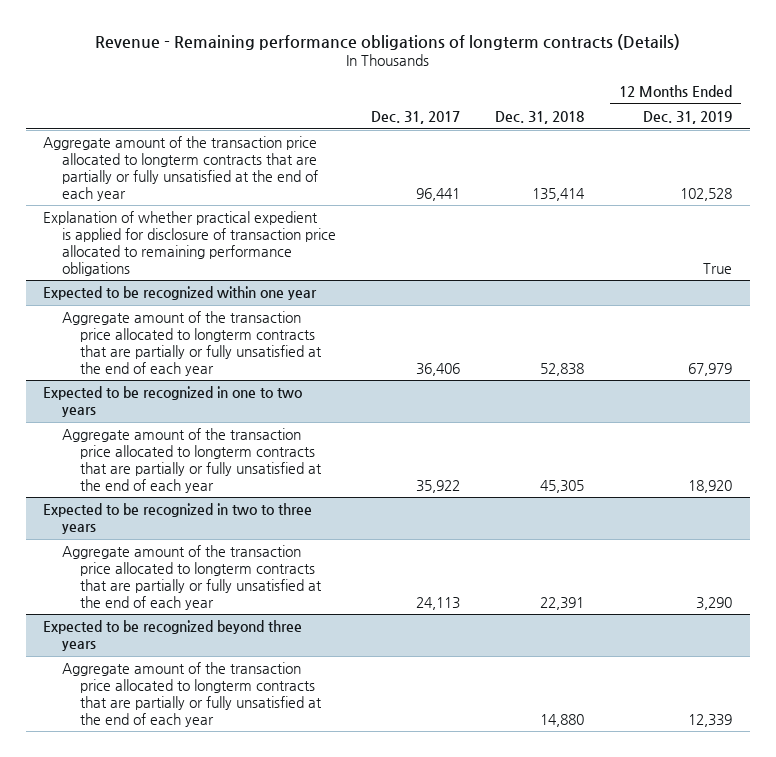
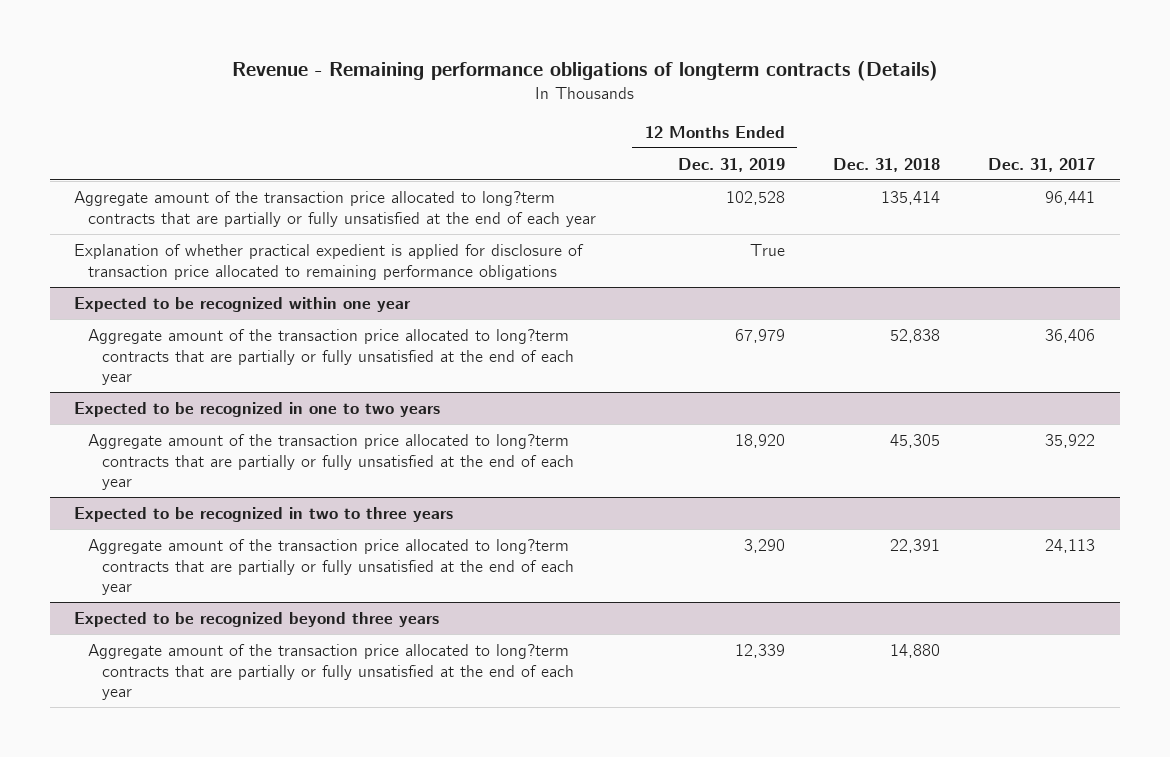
- | Dec. 31, 2017 | Dec. 31, 2018 | 12 Months Ended Dec. 31, 2019
+ | 12 Months Ended Dec. 31, 2019 | Dec. 31, 2018 | Dec. 31, 2017
- Aggregate amount of the transaction price allocated to longterm contracts that are partially or fully unsatisfied at the end of each year | 96,441 | 135,414 | 102,528
+ Aggregate amount of the transaction price allocated to long?term contracts that are partially or fully unsatisfied at the end of each year | 102,528 | 135,414 | 96,441
@ Expected to be recognized within one year
- Aggregate amount of the transaction price allocated to longterm contracts that are partially or fully unsatisfied at the end of each year | 36,406 | 52,838 | 67,979
+ Aggregate amount of the transaction price allocated to long?term contracts that are partially or fully unsatisfied at the end of each year | 67,979 | 52,838 | 36,406
@ Expected to be recognized in one to two years
- Aggregate amount of the transaction price allocated to longterm contracts that are partially or fully unsatisfied at the end of each year | 35,922 | 45,305 | 18,920
+ Aggregate amount of the transaction price allocated to long?term contracts that are partially or fully unsatisfied at the end of each year | 18,920 | 45,305 | 35,922
@ Expected to be recognized in two to three years
- Aggregate amount of the transaction price allocated to longterm contracts that are partially or fully unsatisfied at the end of each year | 24,113 | 22,391 | 3,290
+ Aggregate amount of the transaction price allocated to long?term contracts that are partially or fully unsatisfied at the end of each year | 3,290 | 22,391 | 24,113
@ Expected to be recognized beyond three years
- Aggregate amount of the transaction price allocated to longterm contracts that are partially or fully unsatisfied at the end of each year | | 14,880 | 12,339
+ Aggregate amount of the transaction price allocated to long?term contracts that are partially or fully unsatisfied at the end of each year | 12,339 | 14,880 |

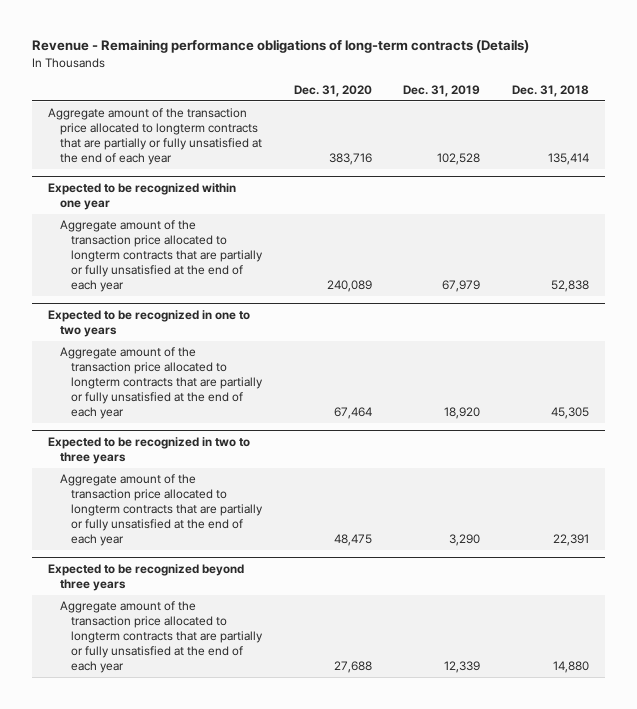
- Revenue - Remaining performance obligations of longterm contracts (Details)
+ Revenue - Remaining performance obligations of long-term contracts (Details)
- | 12 Months Ended Dec. 31, 2019 | Dec. 31, 2018 | Dec. 31, 2017
+ | Dec. 31, 2020 | Dec. 31, 2019 | Dec. 31, 2018
- Aggregate amount of the transaction price allocated to long?term contracts that are partially or fully unsatisfied at the end of each year | 102,528 | 135,414 | 96,441
- Explanation of whether practical expedient is applied for disclosure of transaction price allocated to remaining performance obligations | True | |
+ Aggregate amount of the transaction price allocated to longterm contracts that are partially or fully unsatisfied at the end of each year | 383,716 | 102,528 | 135,414
@ Expected to be recognized within one year
- Aggregate amount of the transaction price allocated to long?term contracts that are partially or fully unsatisfied at the end of each year | 67,979 | 52,838 | 36,406
+ Aggregate amount of the transaction price allocated to longterm contracts that are partially or fully unsatisfied at the end of each year | 240,089 | 67,979 | 52,838
@ Expected to be recognized in one to two years
- Aggregate amount of the transaction price allocated to long?term contracts that are partially or fully unsatisfied at the end of each year | 18,920 | 45,305 | 35,922
+ Aggregate amount of the transaction price allocated to longterm contracts that are partially or fully unsatisfied at the end of each year | 67,464 | 18,920 | 45,305
@ Expected to be recognized in two to three years
- Aggregate amount of the transaction price allocated to long?term contracts that are partially or fully unsatisfied at the end of each year | 3,290 | 22,391 | 24,113
+ Aggregate amount of the transaction price allocated to longterm contracts that are partially or fully unsatisfied at the end of each year | 48,475 | 3,290 | 22,391
@ Expected to be recognized beyond three years
- Aggregate amount of the transaction price allocated to long?term contracts that are partially or fully unsatisfied at the end of each year | 12,339 | 14,880 |
+ Aggregate amount of the transaction price allocated to longterm contracts that are partially or fully unsatisfied at the end of each year | 27,688 | 12,339 | 14,880

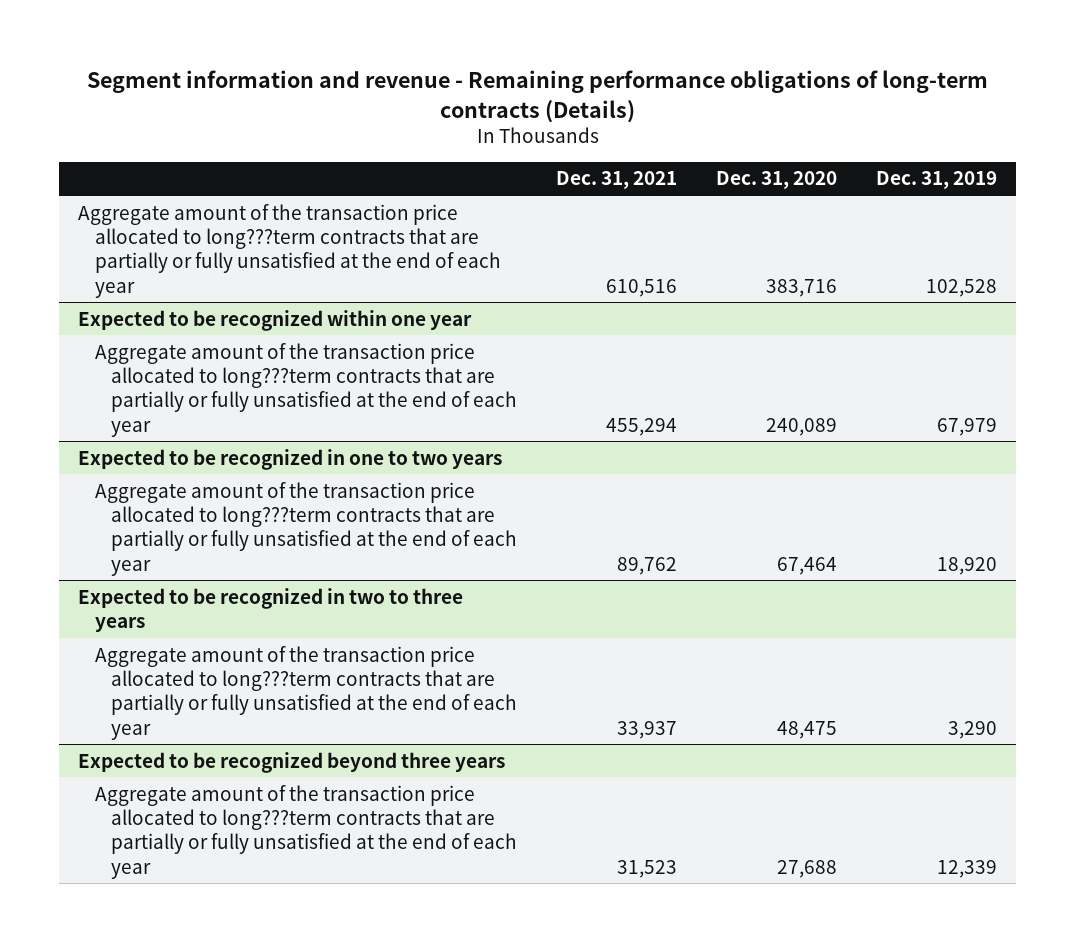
- Revenue - Remaining performance obligations of long-term contracts (Details)
+ Segment information and revenue - Remaining performance obligations of long-term contracts (Details)
- | Dec. 31, 2020 | Dec. 31, 2019 | Dec. 31, 2018
+ | Dec. 31, 2021 | Dec. 31, 2020 | Dec. 31, 2019
- Aggregate amount of the transaction price allocated to longterm contracts that are partially or fully unsatisfied at the end of each year | 383,716 | 102,528 | 135,414
+ Aggregate amount of the transaction price allocated to long???term contracts that are partially or fully unsatisfied at the end of each year | 610,516 | 383,716 | 102,528
@ Expected to be recognized within one year
- Aggregate amount of the transaction price allocated to longterm contracts that are partially or fully unsatisfied at the end of each year | 240,089 | 67,979 | 52,838
+ Aggregate amount of the transaction price allocated to long???term contracts that are partially or fully unsatisfied at the end of each year | 455,294 | 240,089 | 67,979
@ Expected to be recognized in one to two years
- Aggregate amount of the transaction price allocated to longterm contracts that are partially or fully unsatisfied at the end of each year | 67,464 | 18,920 | 45,305
+ Aggregate amount of the transaction price allocated to long???term contracts that are partially or fully unsatisfied at the end of each year | 89,762 | 67,464 | 18,920
@ Expected to be recognized in two to three years
- Aggregate amount of the transaction price allocated to longterm contracts that are partially or fully unsatisfied at the end of each year | 48,475 | 3,290 | 22,391
+ Aggregate amount of the transaction price allocated to long???term contracts that are partially or fully unsatisfied at the end of each year | 33,937 | 48,475 | 3,290
@ Expected to be recognized beyond three years
- Aggregate amount of the transaction price allocated to longterm contracts that are partially or fully unsatisfied at the end of each year | 27,688 | 12,339 | 14,880
+ Aggregate amount of the transaction price allocated to long???term contracts that are partially or fully unsatisfied at the end of each year | 31,523 | 27,688 | 12,339

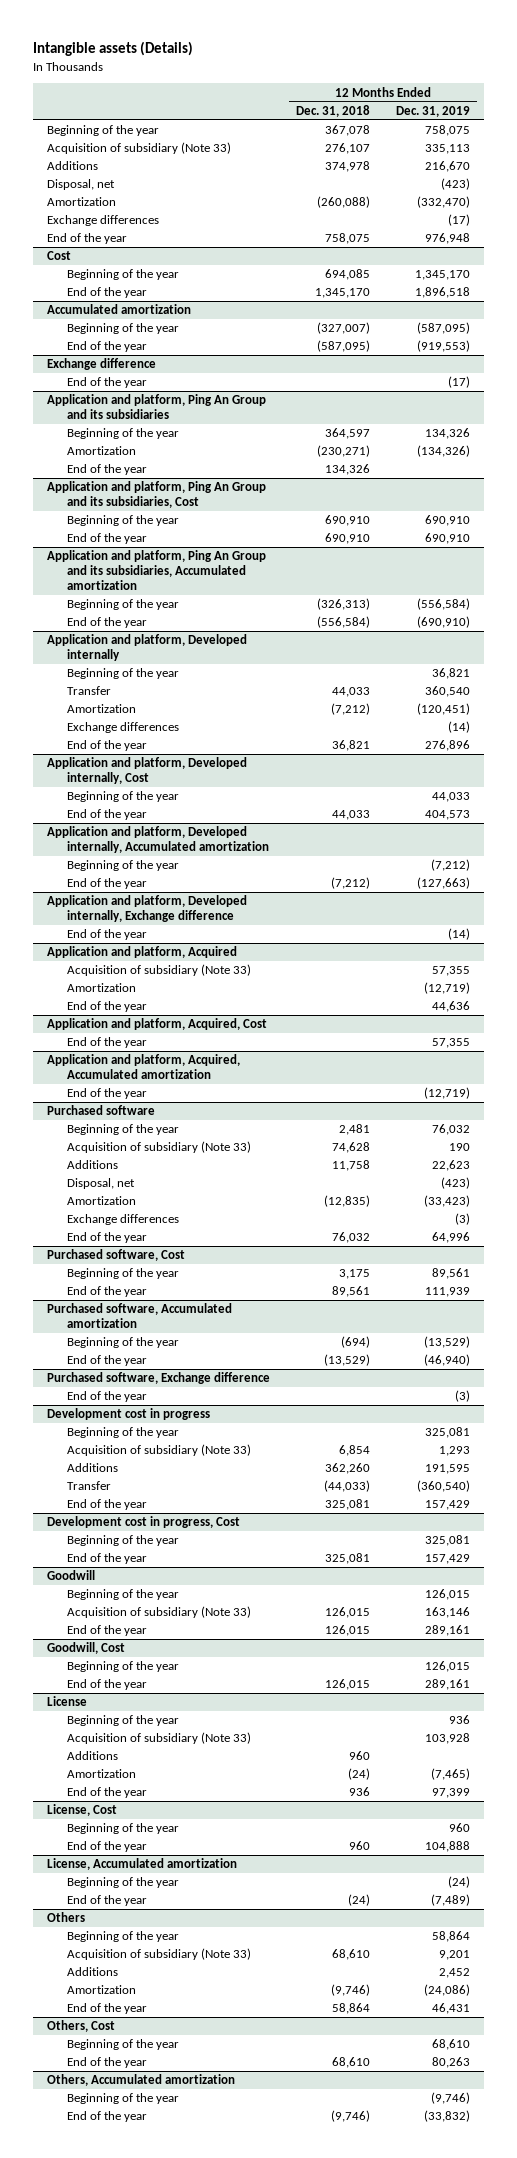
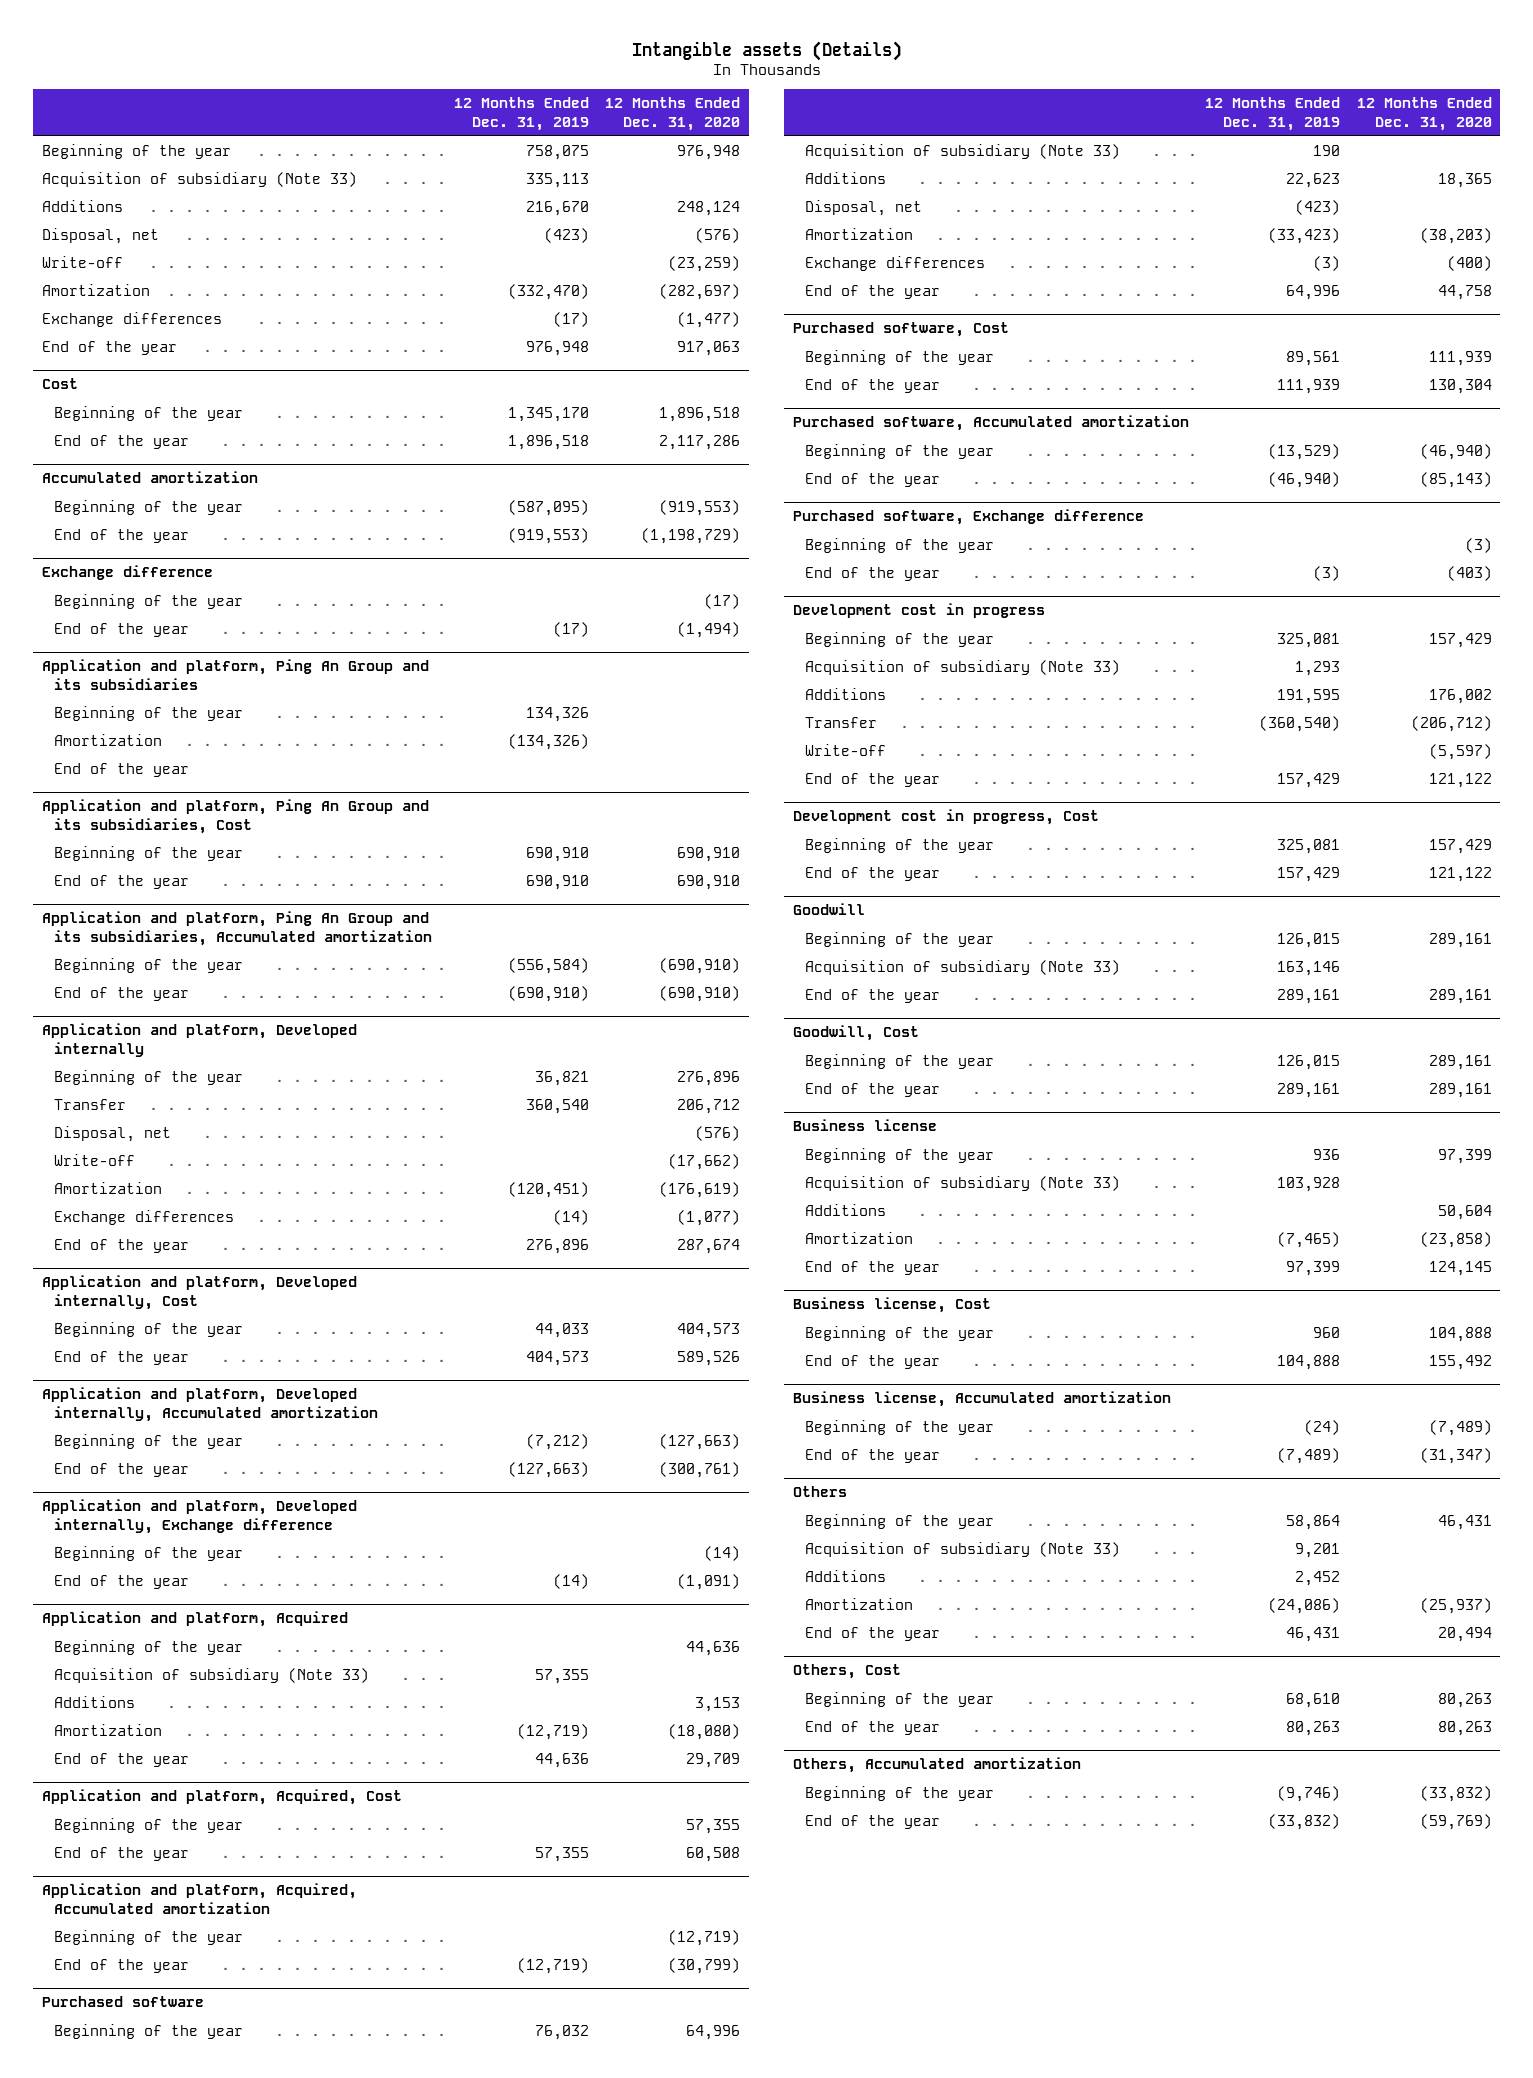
- | 12 Months Ended Dec. 31, 2018 | 12 Months Ended Dec. 31, 2019
+ | 12 Months Ended Dec. 31, 2019 | 12 Months Ended Dec. 31, 2020
+ Write-off | | (23,259)
@ Exchange difference
+ Beginning of the year | | (17)
@ Application and platform, Developed internally
+ Disposal, net | | (576)
+ Write-off | | (17,662)
@ Application and platform, Developed internally, Exchange difference
+ Beginning of the year | | (14)
@ Application and platform, Acquired
+ Beginning of the year | | 44,636
+ Additions | | 3,153
@ Application and platform, Acquired, Cost
+ Beginning of the year | | 57,355
@ Application and platform, Acquired, Accumulated amortization
+ Beginning of the year | | (12,719)
@ Purchased software, Exchange difference
+ Beginning of the year | | (3)
@ Development cost in progress
+ Write-off | | (5,597)
- License
+ Business license
- License, Cost
+ Business license, Cost
- License, Accumulated amortization
+ Business license, Accumulated amortization

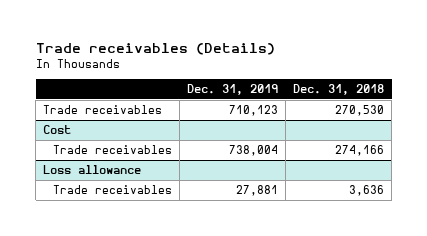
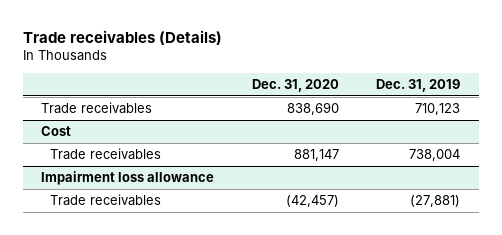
- | Dec. 31, 2019 | Dec. 31, 2018
+ | Dec. 31, 2020 | Dec. 31, 2019
- Loss allowance
- Trade receivables | 27,881 | 3,636
+ Impairment loss allowance
+ Trade receivables | (42,457) | (27,881)

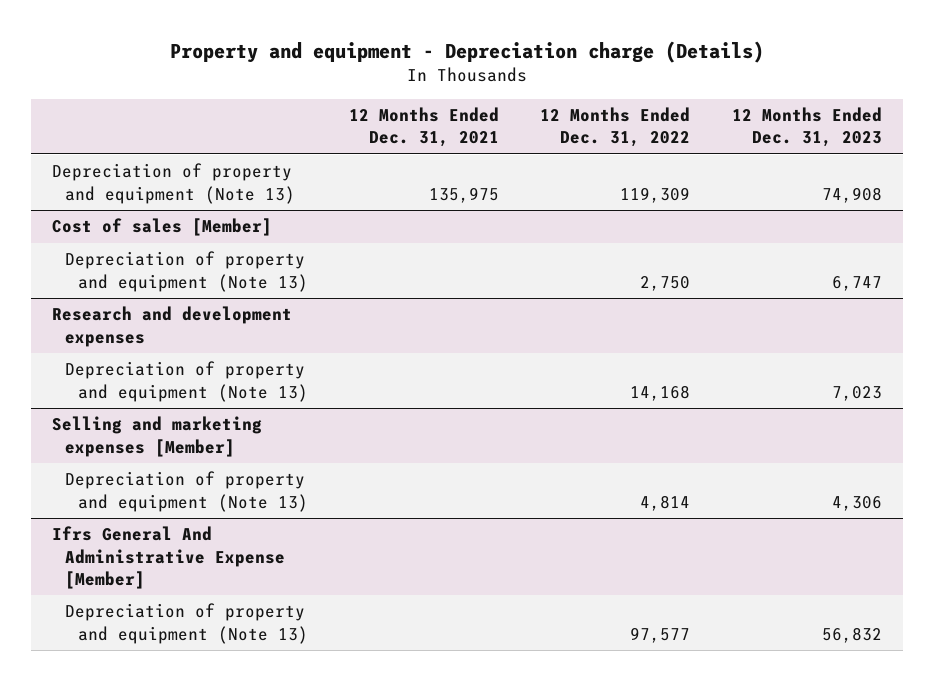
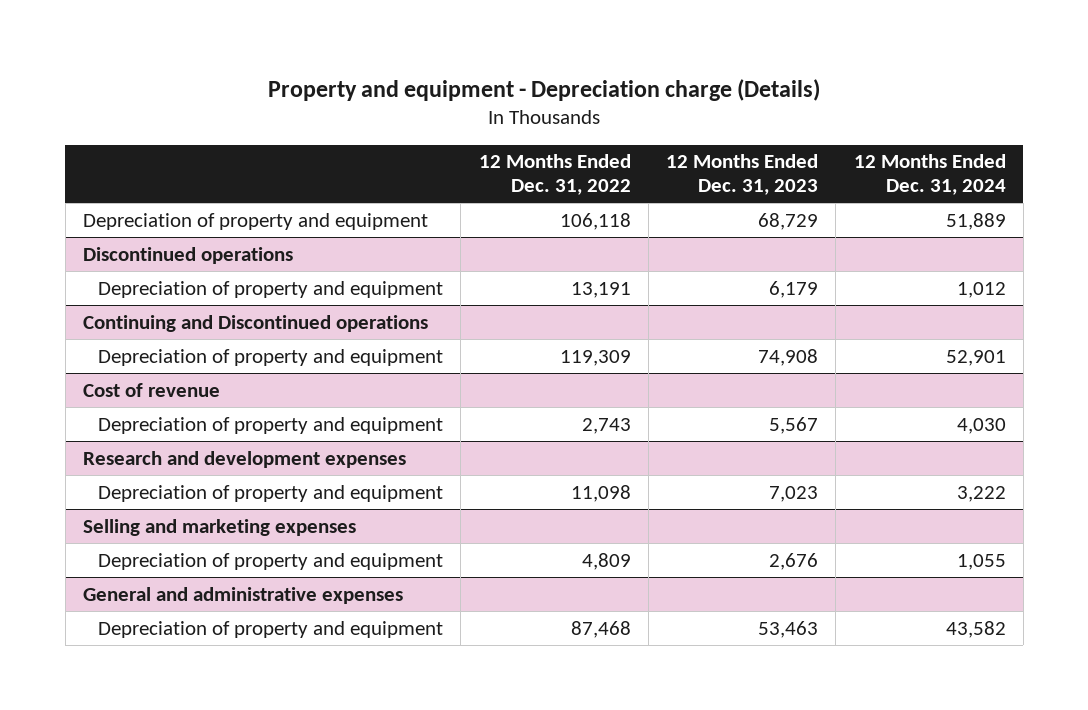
- | 12 Months Ended Dec. 31, 2021 | 12 Months Ended Dec. 31, 2022 | 12 Months Ended Dec. 31, 2023
+ | 12 Months Ended Dec. 31, 2022 | 12 Months Ended Dec. 31, 2023 | 12 Months Ended Dec. 31, 2024
- Depreciation of property and equipment (Note 13) | 135,975 | 119,309 | 74,908
- Cost of sales [Member]
- Depreciation of property and equipment (Note 13) | | 2,750 | 6,747
+ Depreciation of property and equipment | 106,118 | 68,729 | 51,889
+ Discontinued operations
+ Depreciation of property and equipment | 13,191 | 6,179 | 1,012
+ Continuing and Discontinued operations
+ Depreciation of property and equipment | 119,309 | 74,908 | 52,901
+ Cost of revenue
+ Depreciation of property and equipment | 2,743 | 5,567 | 4,030
@ Research and development expenses
- Depreciation of property and equipment (Note 13) | | 14,168 | 7,023
- Selling and marketing expenses [Member]
- Depreciation of property and equipment (Note 13) | | 4,814 | 4,306
- Ifrs General And Administrative Expense [Member]
- Depreciation of property and equipment (Note 13) | | 97,577 | 56,832
@ Research and development expenses
+ Depreciation of property and equipment | 11,098 | 7,023 | 3,222
+ Selling and marketing expenses
+ Depreciation of property and equipment | 4,809 | 2,676 | 1,055
+ General and administrative expenses
+ Depreciation of property and equipment | 87,468 | 53,463 | 43,582

